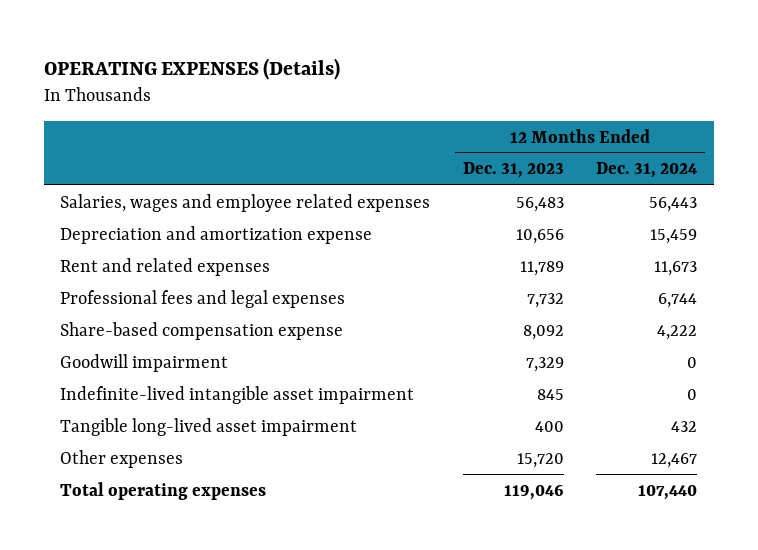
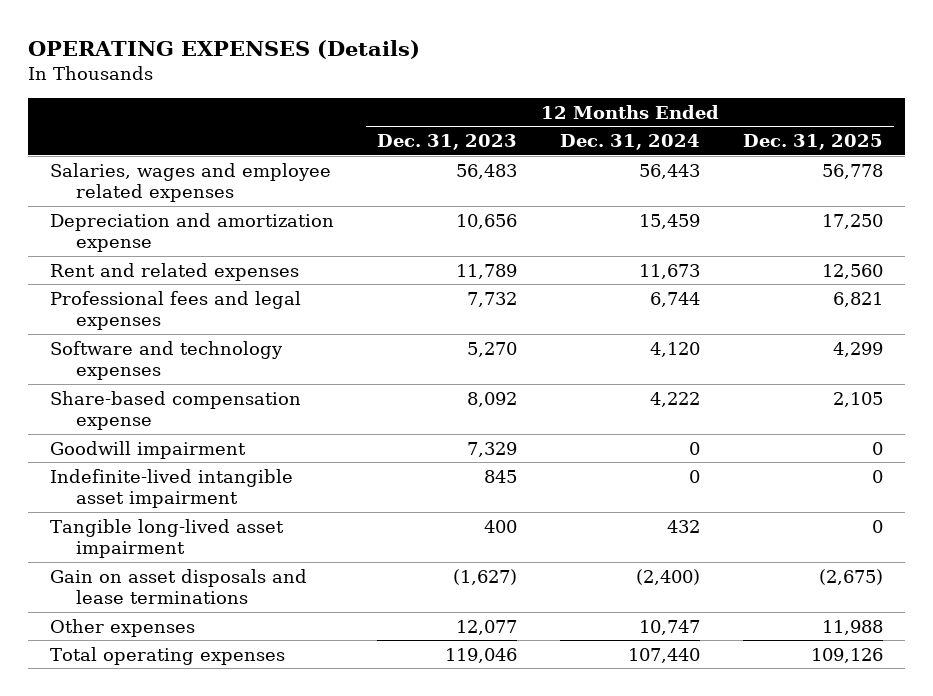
- | 12 Months Ended Dec. 31, 2023 | 12 Months Ended Dec. 31, 2024
+ | 12 Months Ended Dec. 31, 2023 | 12 Months Ended Dec. 31, 2024 | 12 Months Ended Dec. 31, 2025
+ Software and technology expenses | 5,270 | 4,120 | 4,299
- Other expenses | 15,720 | 12,467
+ Gain on asset disposals and lease terminations | (1,627) | (2,400) | (2,675)
+ Other expenses | 12,077 | 10,747 | 11,988

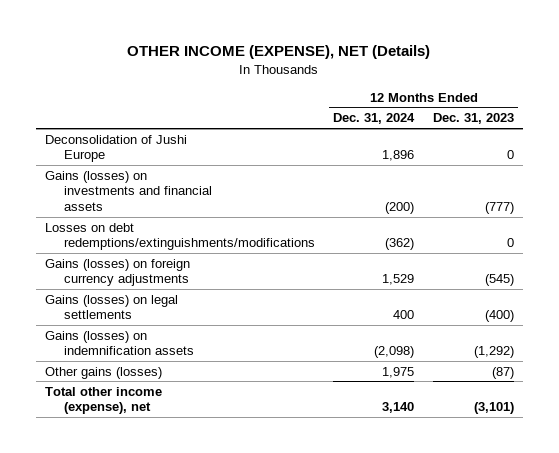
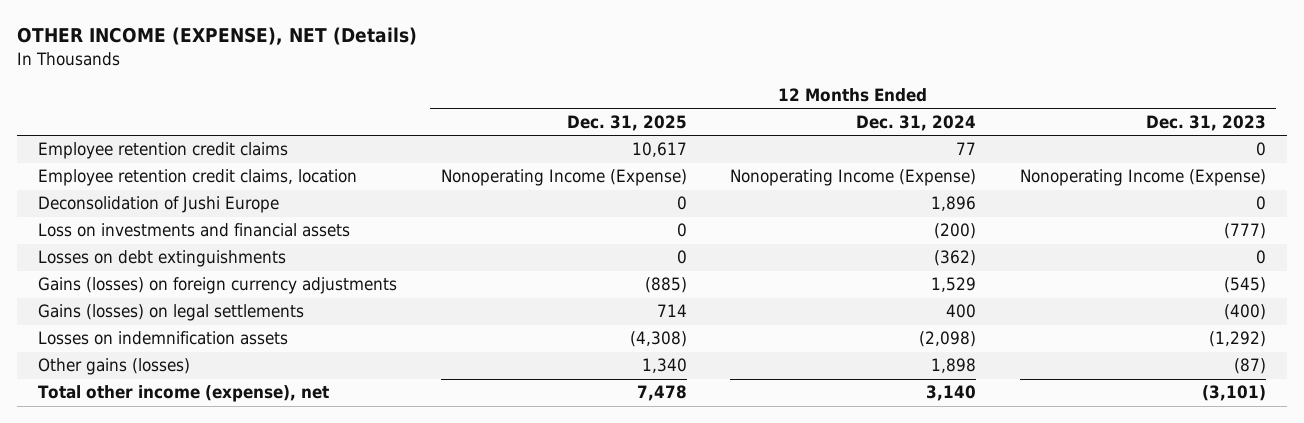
- | 12 Months Ended Dec. 31, 2024 | 12 Months Ended Dec. 31, 2023
+ | 12 Months Ended Dec. 31, 2025 | 12 Months Ended Dec. 31, 2024 | 12 Months Ended Dec. 31, 2023
+ Employee retention credit claims | 10,617 | 77 | 0
+ Employee retention credit claims, location | Nonoperating Income (Expense) | Nonoperating Income (Expense) | Nonoperating Income (Expense)
- Gains (losses) on investments and financial assets | (200) | (777)
- Losses on debt redemptions/extinguishments/modifications | (362) | 0
+ Loss on investments and financial assets | 0 | (200) | (777)
+ Losses on debt extinguishments | 0 | (362) | 0
- Gains (losses) on indemnification assets | (2,098) | (1,292)
- Other gains (losses) | 1,975 | (87)
+ Losses on indemnification assets | (4,308) | (2,098) | (1,292)
+ Other gains (losses) | 1,340 | 1,898 | (87)

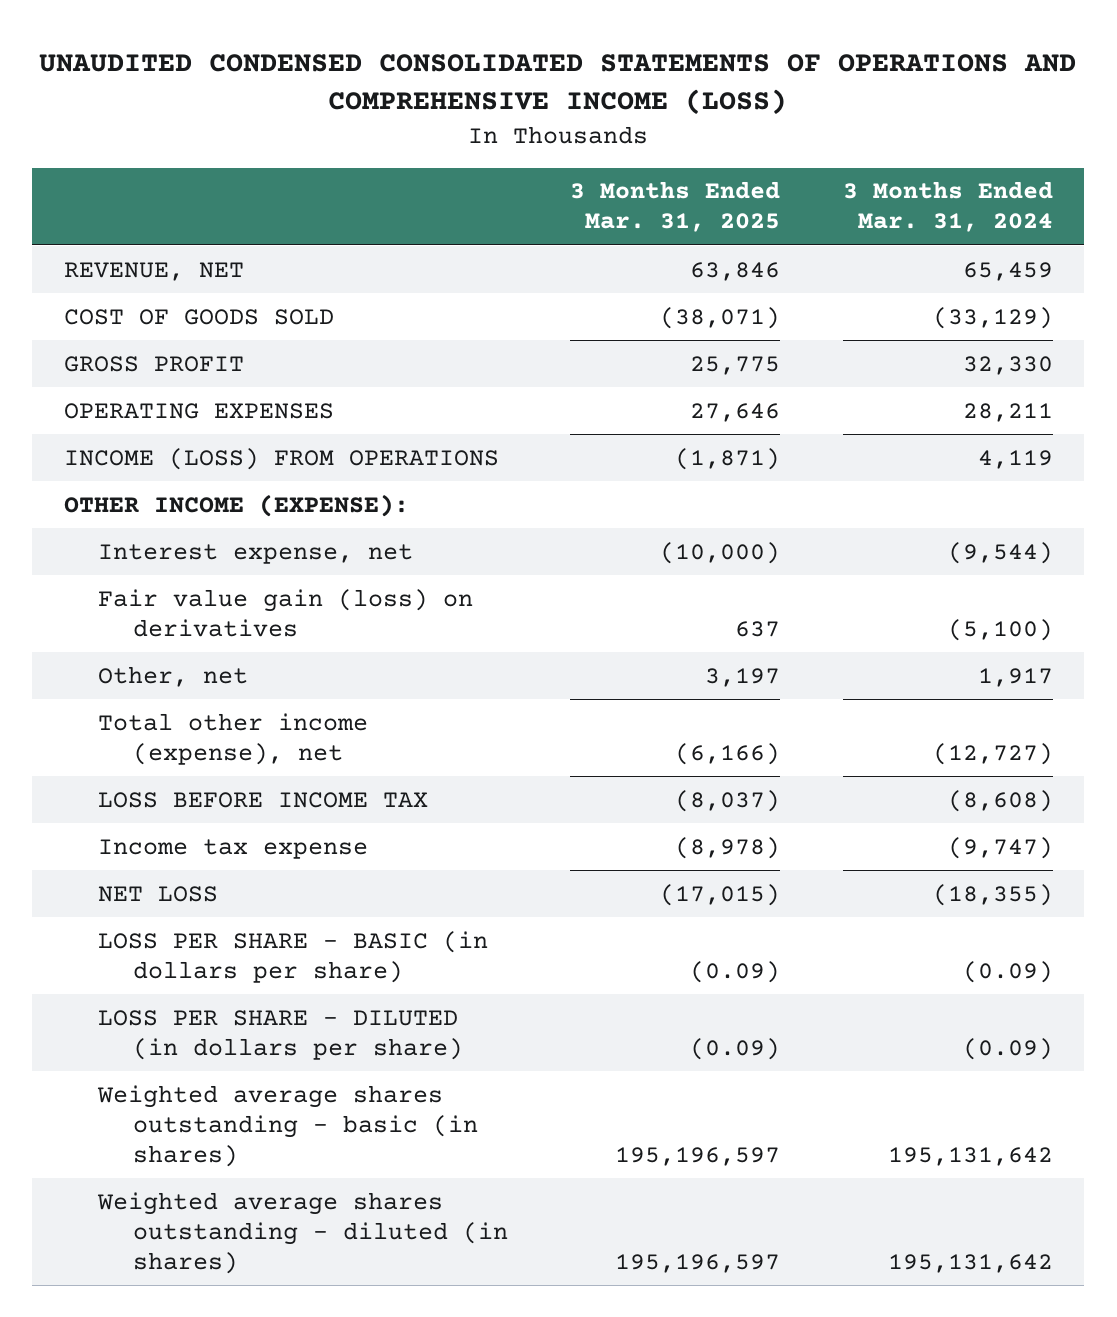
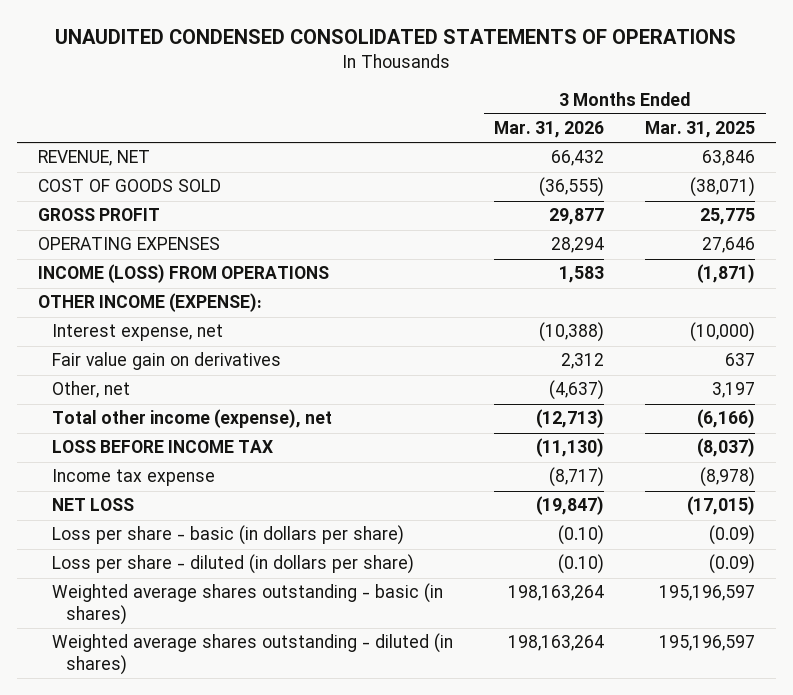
- UNAUDITED CONDENSED CONSOLIDATED STATEMENTS OF OPERATIONS AND COMPREHENSIVE INCOME (LOSS)
+ UNAUDITED CONDENSED CONSOLIDATED STATEMENTS OF OPERATIONS
- | 3 Months Ended Mar. 31, 2025 | 3 Months Ended Mar. 31, 2024
+ | 3 Months Ended Mar. 31, 2026 | 3 Months Ended Mar. 31, 2025
- Fair value gain (loss) on derivatives | 637 | (5,100)
+ Fair value gain on derivatives | 2,312 | 637
- LOSS PER SHARE - BASIC (in dollars per share) | (0.09) | (0.09)
- LOSS PER SHARE - DILUTED (in dollars per share) | (0.09) | (0.09)
+ Loss per share - basic (in dollars per share) | (0.10) | (0.09)
+ Loss per share - diluted (in dollars per share) | (0.10) | (0.09)

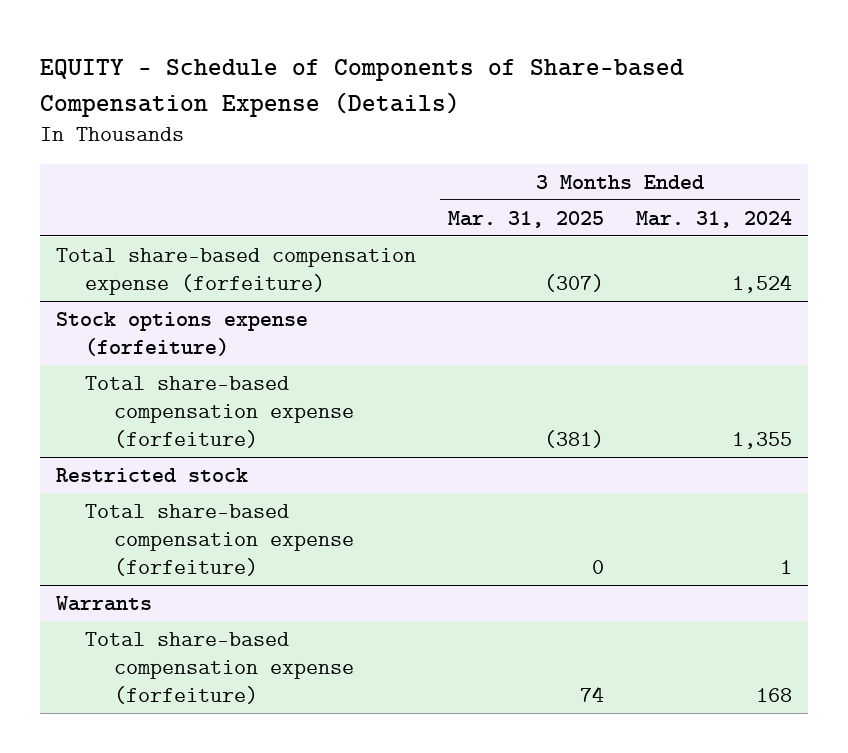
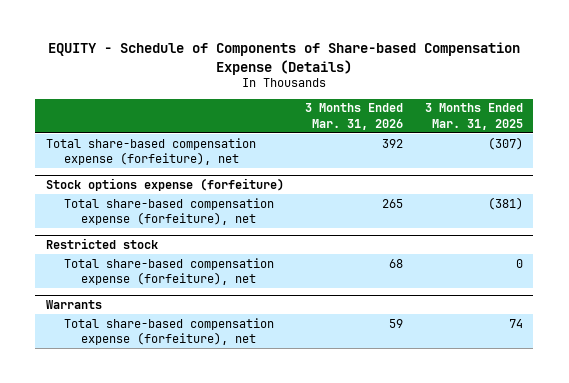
- | 3 Months Ended Mar. 31, 2025 | 3 Months Ended Mar. 31, 2024
+ | 3 Months Ended Mar. 31, 2026 | 3 Months Ended Mar. 31, 2025
- Total share-based compensation expense (forfeiture) | (307) | 1,524
+ Total share-based compensation expense (forfeiture), net | 392 | (307)
@ Stock options expense (forfeiture)
- Total share-based compensation expense (forfeiture) | (381) | 1,355
+ Total share-based compensation expense (forfeiture), net | 265 | (381)
@ Restricted stock
- Total share-based compensation expense (forfeiture) | 0 | 1
+ Total share-based compensation expense (forfeiture), net | 68 | 0
@ Warrants
- Total share-based compensation expense (forfeiture) | 74 | 168
+ Total share-based compensation expense (forfeiture), net | 59 | 74

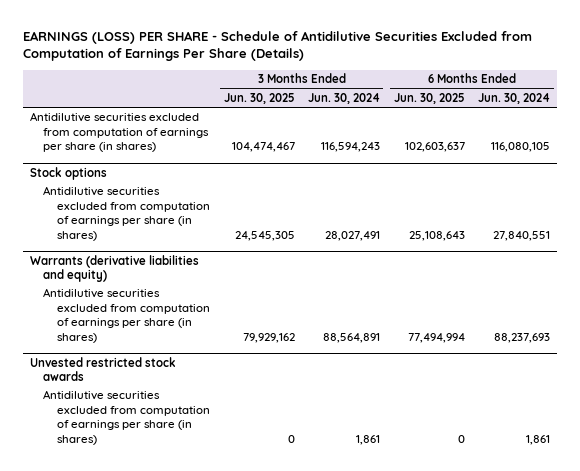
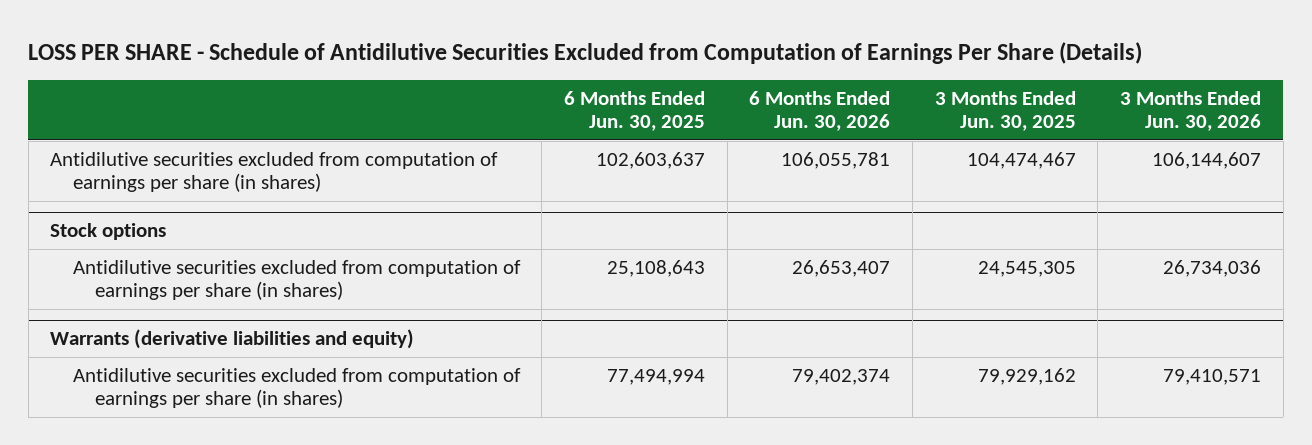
- EARNINGS (LOSS) PER SHARE - Schedule of Antidilutive Securities Excluded from Computation of Earnings Per Share (Details)
+ LOSS PER SHARE - Schedule of Antidilutive Securities Excluded from Computation of Earnings Per Share (Details)
- | 3 Months Ended Jun. 30, 2025 | 3 Months Ended Jun. 30, 2024 | 6 Months Ended Jun. 30, 2025 | 6 Months Ended Jun. 30, 2024
+ | 6 Months Ended Jun. 30, 2025 | 6 Months Ended Jun. 30, 2026 | 3 Months Ended Jun. 30, 2025 | 3 Months Ended Jun. 30, 2026
- Unvested restricted stock awards
- Antidilutive securities excluded from computation of earnings per share (in shares) | 0 | 1,861 | 0 | 1,861

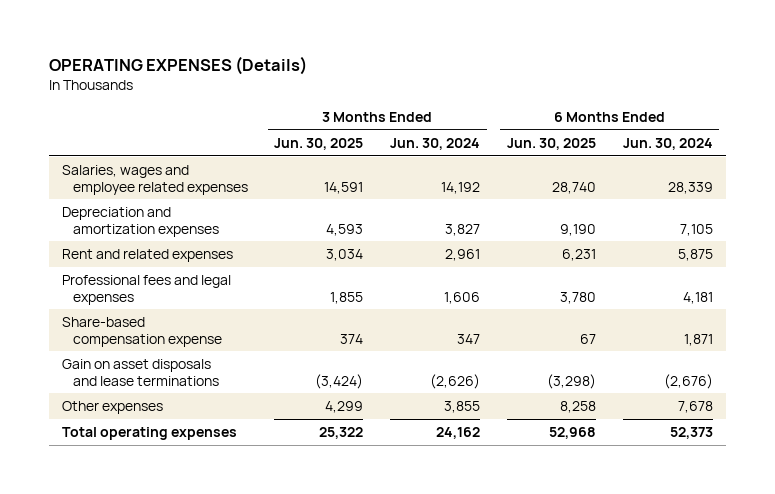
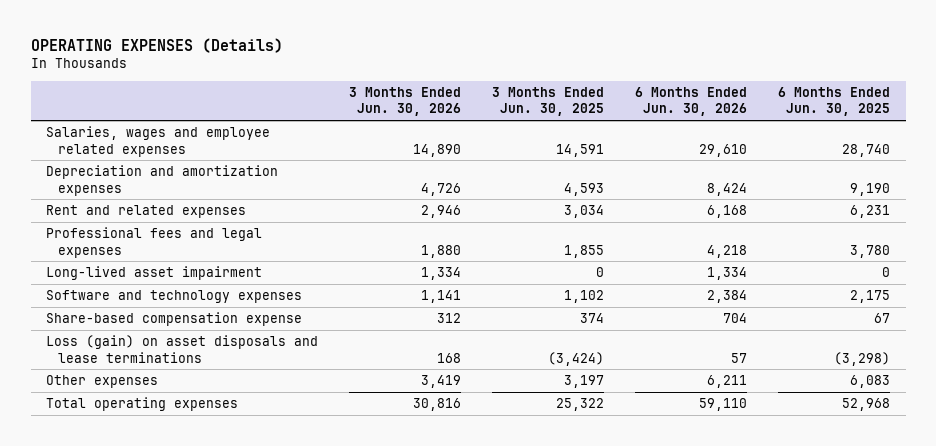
- | 3 Months Ended Jun. 30, 2025 | 3 Months Ended Jun. 30, 2024 | 6 Months Ended Jun. 30, 2025 | 6 Months Ended Jun. 30, 2024
+ | 3 Months Ended Jun. 30, 2026 | 3 Months Ended Jun. 30, 2025 | 6 Months Ended Jun. 30, 2026 | 6 Months Ended Jun. 30, 2025
+ Long-lived asset impairment | 1,334 | 0 | 1,334 | 0
+ Software and technology expenses | 1,141 | 1,102 | 2,384 | 2,175
- Gain on asset disposals and lease terminations | (3,424) | (2,626) | (3,298) | (2,676)
- Other expenses | 4,299 | 3,855 | 8,258 | 7,678
+ Loss (gain) on asset disposals and lease terminations | 168 | (3,424) | 57 | (3,298)
+ Other expenses | 3,419 | 3,197 | 6,211 | 6,083

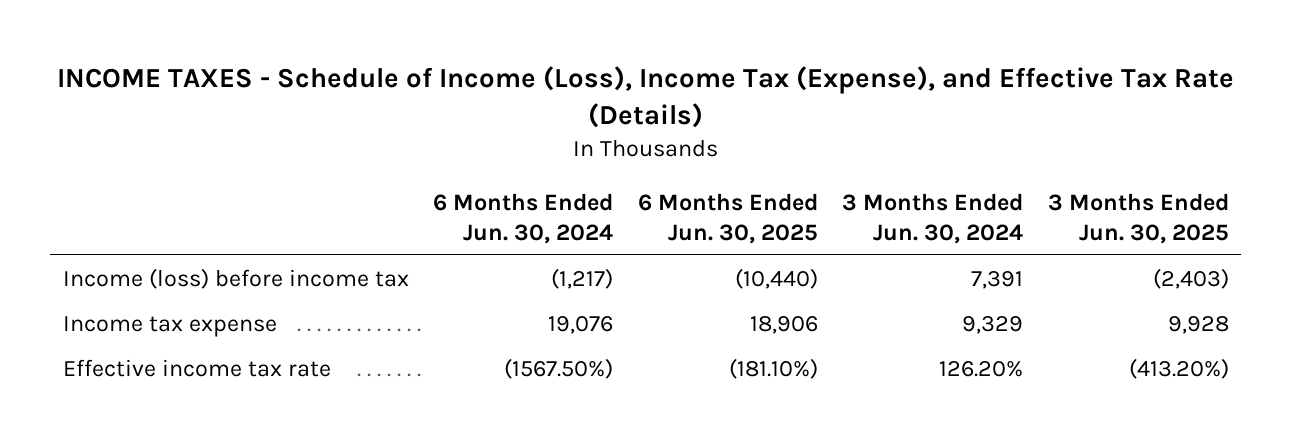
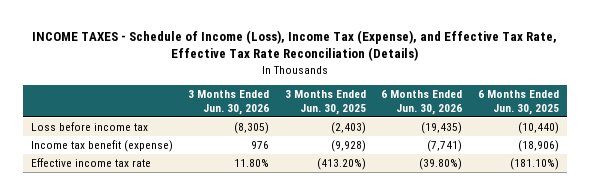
- INCOME TAXES - Schedule of Income (Loss), Income Tax (Expense), and Effective Tax Rate (Details)
+ INCOME TAXES - Schedule of Income (Loss), Income Tax (Expense), and Effective Tax Rate, Effective Tax Rate Reconciliation (Details)
- | 6 Months Ended Jun. 30, 2024 | 6 Months Ended Jun. 30, 2025 | 3 Months Ended Jun. 30, 2024 | 3 Months Ended Jun. 30, 2025
+ | 3 Months Ended Jun. 30, 2026 | 3 Months Ended Jun. 30, 2025 | 6 Months Ended Jun. 30, 2026 | 6 Months Ended Jun. 30, 2025
- Income (loss) before income tax | (1,217) | (10,440) | 7,391 | (2,403)
- Income tax expense | 19,076 | 18,906 | 9,329 | 9,928
+ Loss before income tax | (8,305) | (2,403) | (19,435) | (10,440)
+ Income tax benefit (expense) | 976 | (9,928) | (7,741) | (18,906)

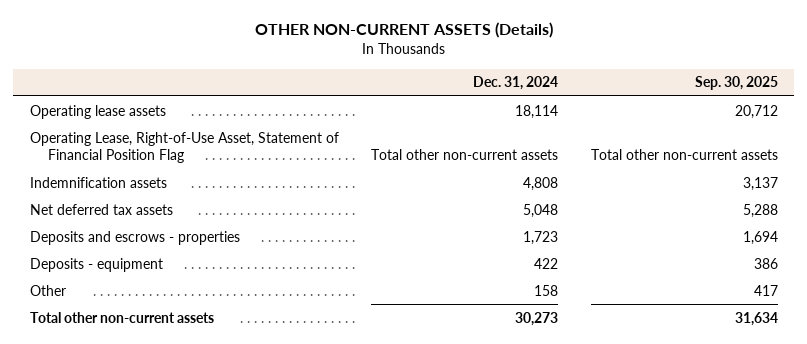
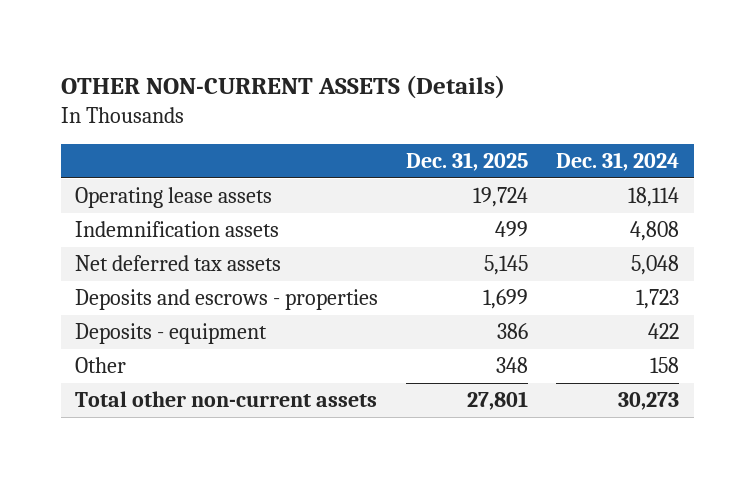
- | Dec. 31, 2024 | Sep. 30, 2025
+ | Dec. 31, 2025 | Dec. 31, 2024
- Operating Lease, Right-of-Use Asset, Statement of Financial Position Flag | Total other non-current assets | Total other non-current assets

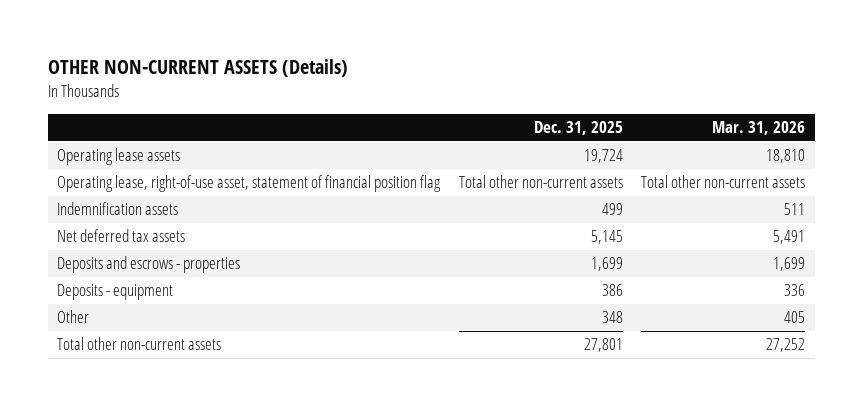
- | Dec. 31, 2025 | Dec. 31, 2024
+ | Dec. 31, 2025 | Mar. 31, 2026
+ Operating lease, right-of-use asset, statement of financial position flag | Total other non-current assets | Total other non-current assets

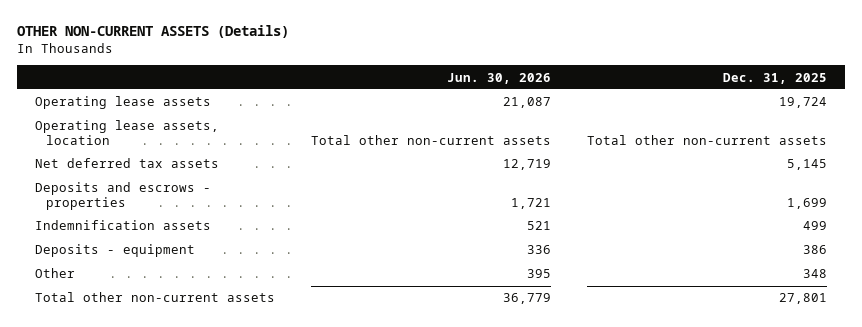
- | Dec. 31, 2025 | Mar. 31, 2026
+ | Jun. 30, 2026 | Dec. 31, 2025
- Operating lease, right-of-use asset, statement of financial position flag | Total other non-current assets | Total other non-current assets
+ Operating lease assets, location | Total other non-current assets | Total other non-current assets
moved down: Indemnification assets | 521 | 499

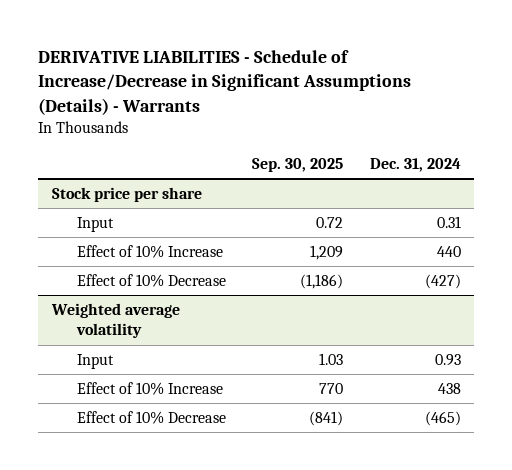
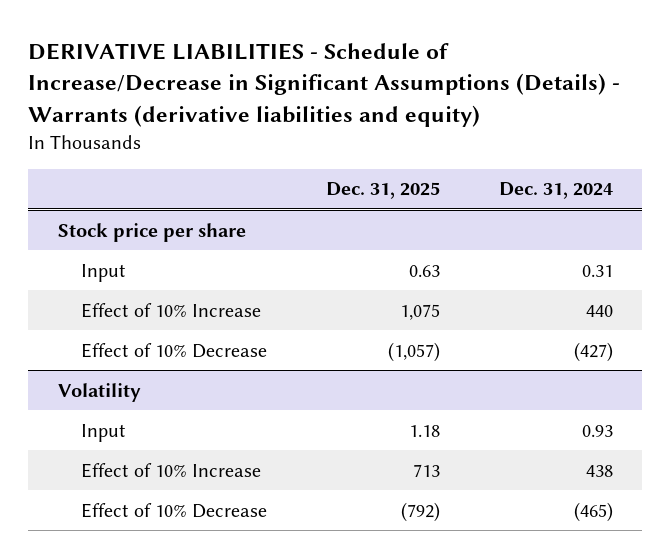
- DERIVATIVE LIABILITIES - Schedule of Increase/Decrease in Significant Assumptions (Details) - Warrants
+ DERIVATIVE LIABILITIES - Schedule of Increase/Decrease in Significant Assumptions (Details) - Warrants (derivative liabilities and equity)
- | Sep. 30, 2025 | Dec. 31, 2024
+ | Dec. 31, 2025 | Dec. 31, 2024
- Weighted average volatility
+ Volatility

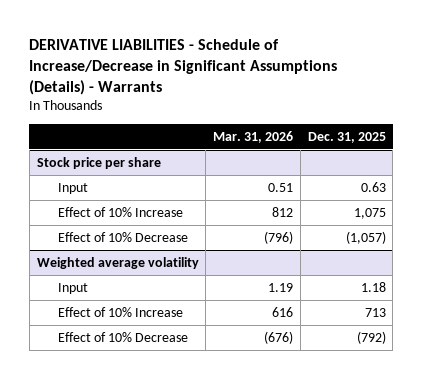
- DERIVATIVE LIABILITIES - Schedule of Increase/Decrease in Significant Assumptions (Details) - Warrants (derivative liabilities and equity)
+ DERIVATIVE LIABILITIES - Schedule of Increase/Decrease in Significant Assumptions (Details) - Warrants
- | Dec. 31, 2025 | Dec. 31, 2024
+ | Mar. 31, 2026 | Dec. 31, 2025
- Volatility
+ Weighted average volatility

